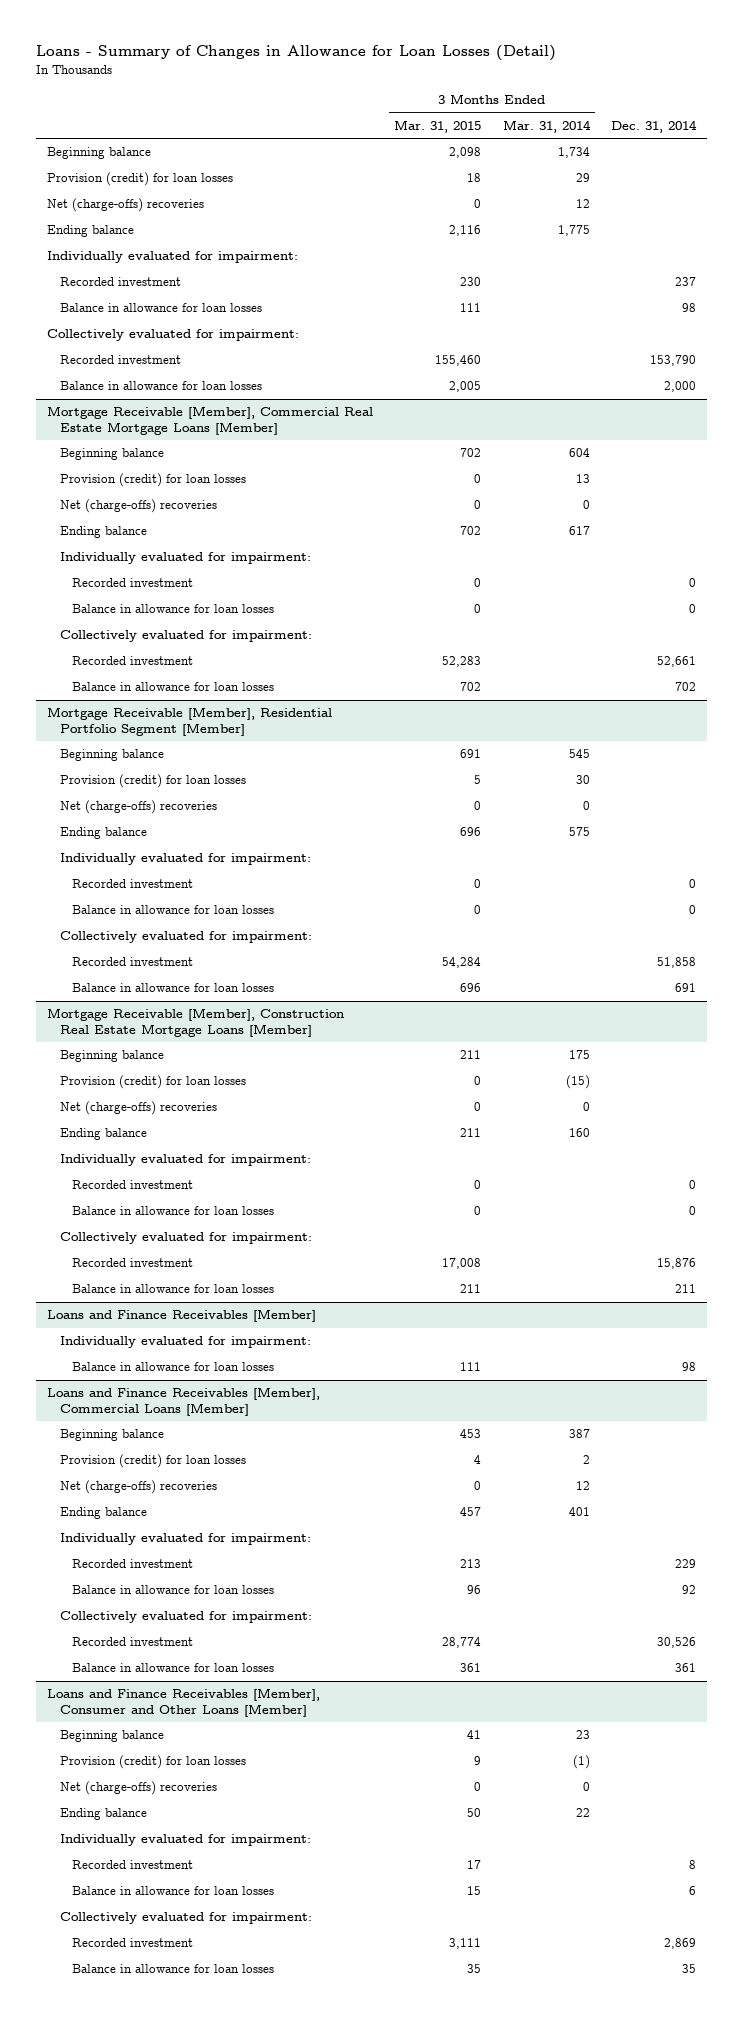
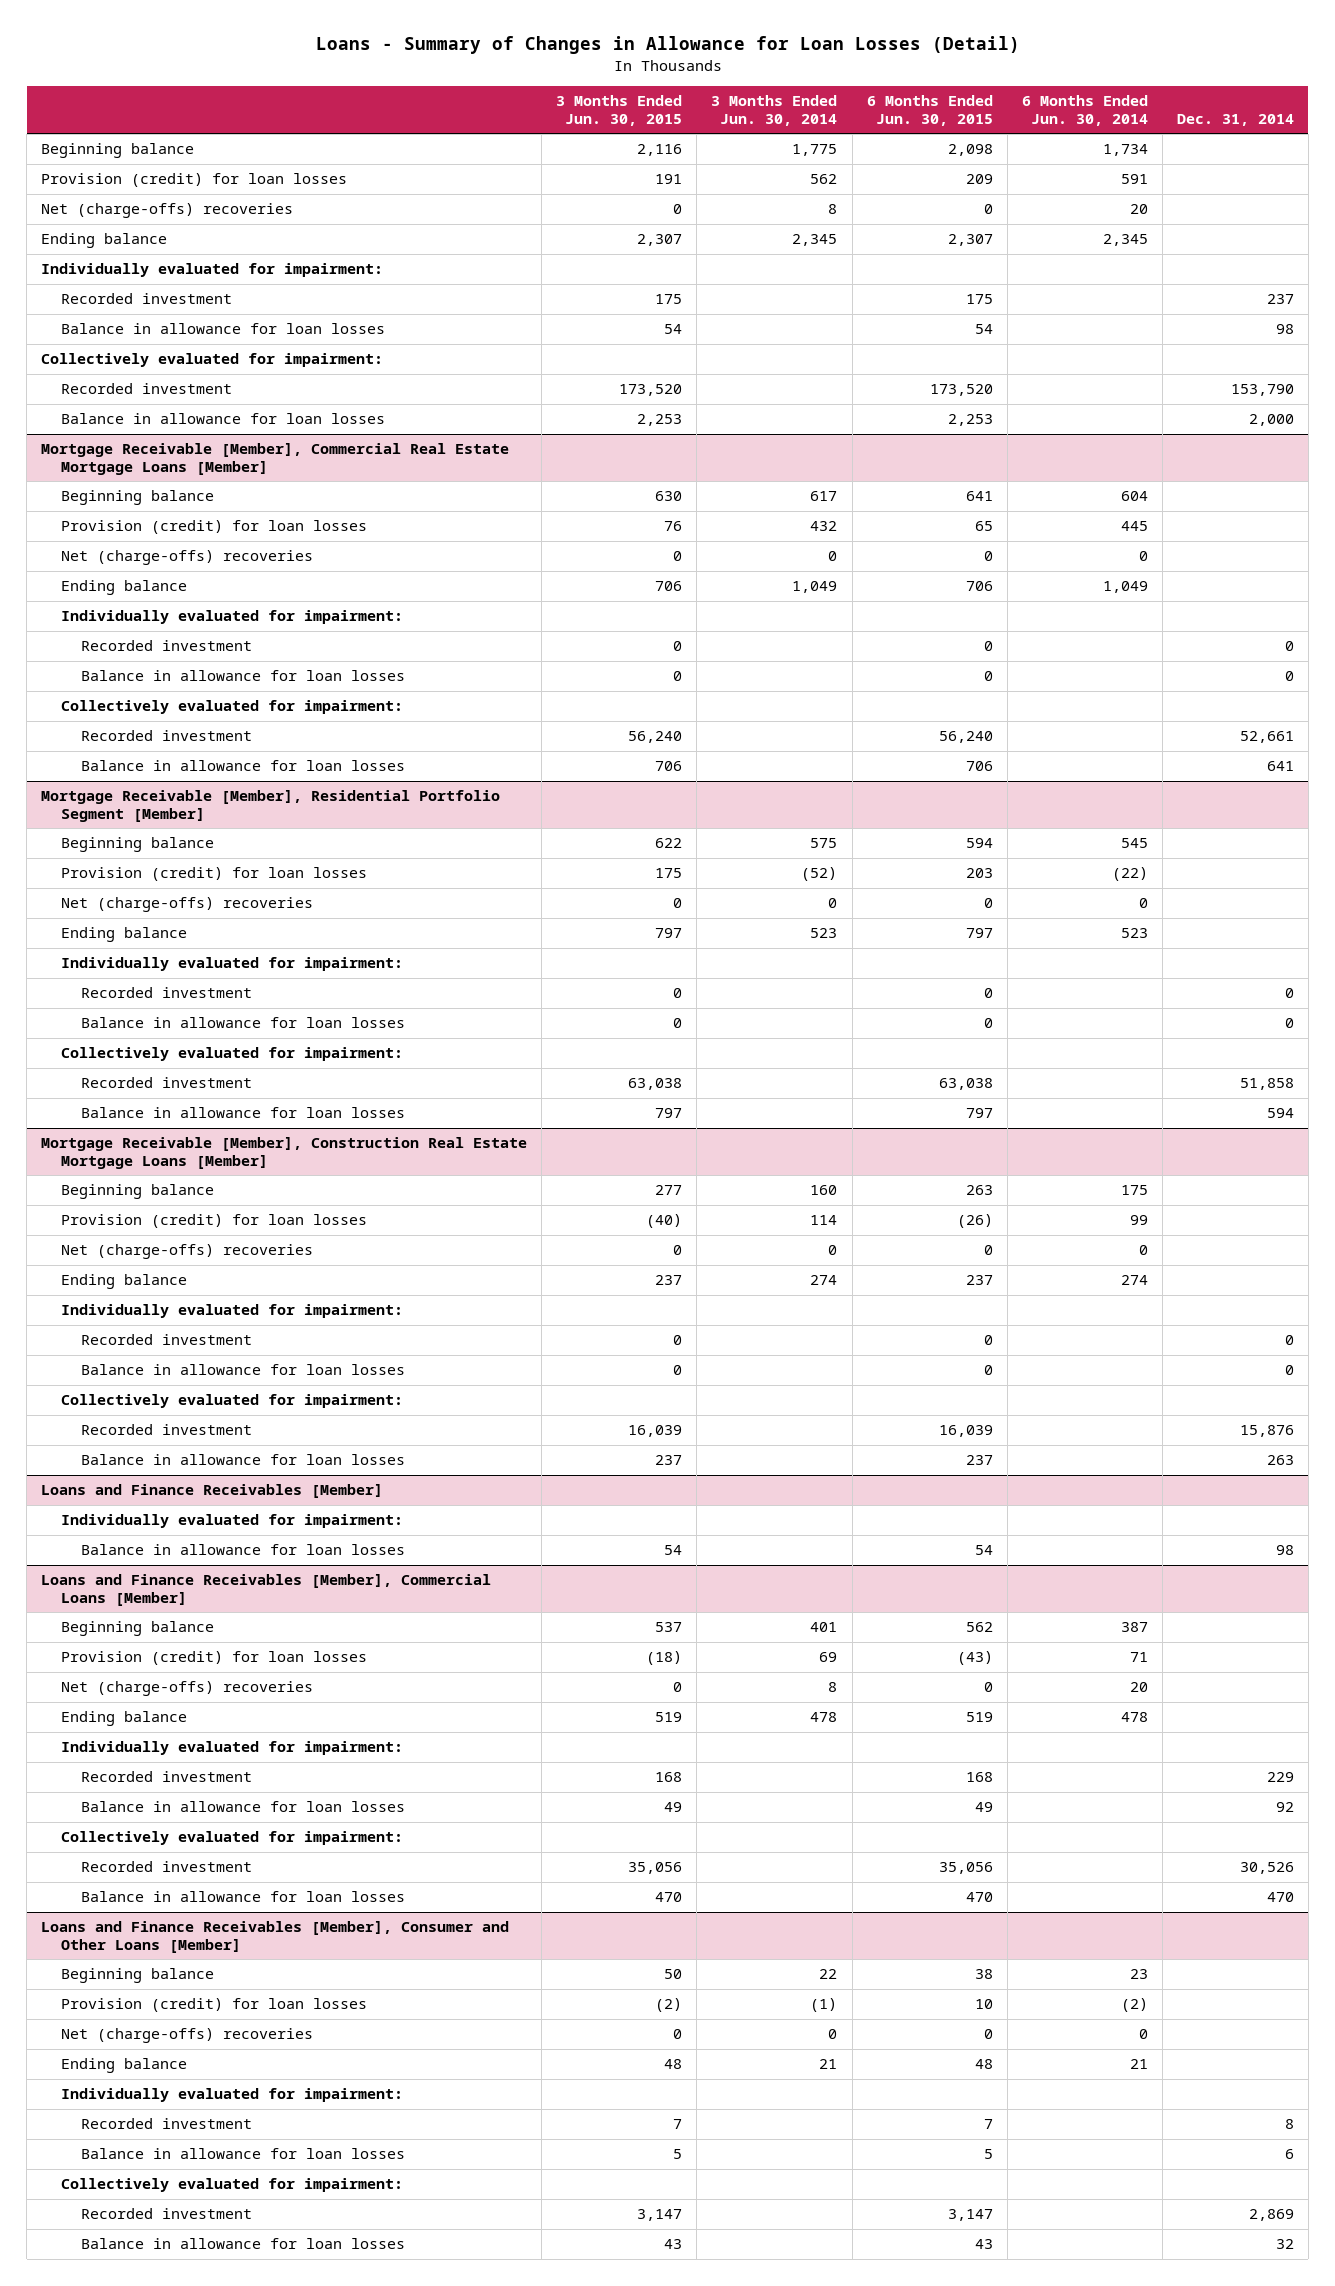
- | 3 Months Ended Mar. 31, 2015 | 3 Months Ended Mar. 31, 2014 | Dec. 31, 2014
+ | 3 Months Ended Jun. 30, 2015 | 3 Months Ended Jun. 30, 2014 | 6 Months Ended Jun. 30, 2015 | 6 Months Ended Jun. 30, 2014 | Dec. 31, 2014
@ Mortgage Receivable [Member], Commercial Real Estate Mortgage Loans [Member]
- Balance in allowance for loan losses | 702 | | 702
+ Balance in allowance for loan losses | 706 | | 706 | | 641
@ Mortgage Receivable [Member], Residential Portfolio Segment [Member]
- Balance in allowance for loan losses | 696 | | 691
+ Balance in allowance for loan losses | 797 | | 797 | | 594
@ Mortgage Receivable [Member], Construction Real Estate Mortgage Loans [Member]
- Balance in allowance for loan losses | 211 | | 211
+ Balance in allowance for loan losses | 237 | | 237 | | 263
@ Loans and Finance Receivables [Member], Commercial Loans [Member]
- Balance in allowance for loan losses | 361 | | 361
+ Balance in allowance for loan losses | 470 | | 470 | | 470
@ Loans and Finance Receivables [Member], Consumer and Other Loans [Member]
- Balance in allowance for loan losses | 35 | | 35
+ Balance in allowance for loan losses | 43 | | 43 | | 32

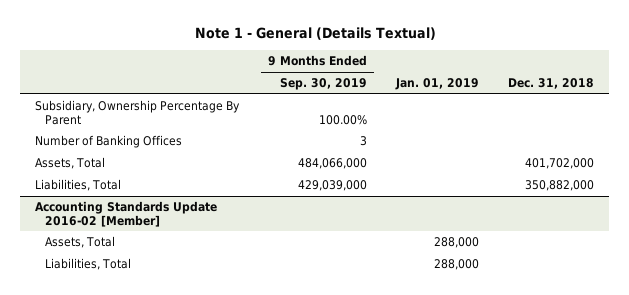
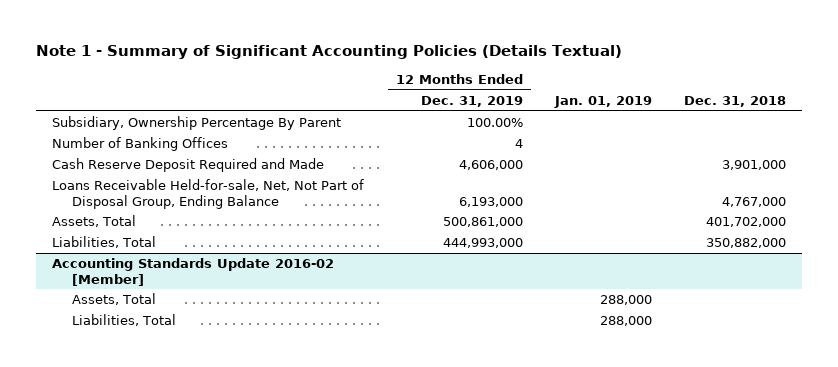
- Note 1 - General (Details Textual)
+ Note 1 - Summary of Significant Accounting Policies (Details Textual)
- | 9 Months Ended Sep. 30, 2019 | Jan. 01, 2019 | Dec. 31, 2018
+ | 12 Months Ended Dec. 31, 2019 | Jan. 01, 2019 | Dec. 31, 2018
+ Cash Reserve Deposit Required and Made | 4,606,000 | | 3,901,000
+ Loans Receivable Held-for-sale, Net, Not Part of Disposal Group, Ending Balance | 6,193,000 | | 4,767,000

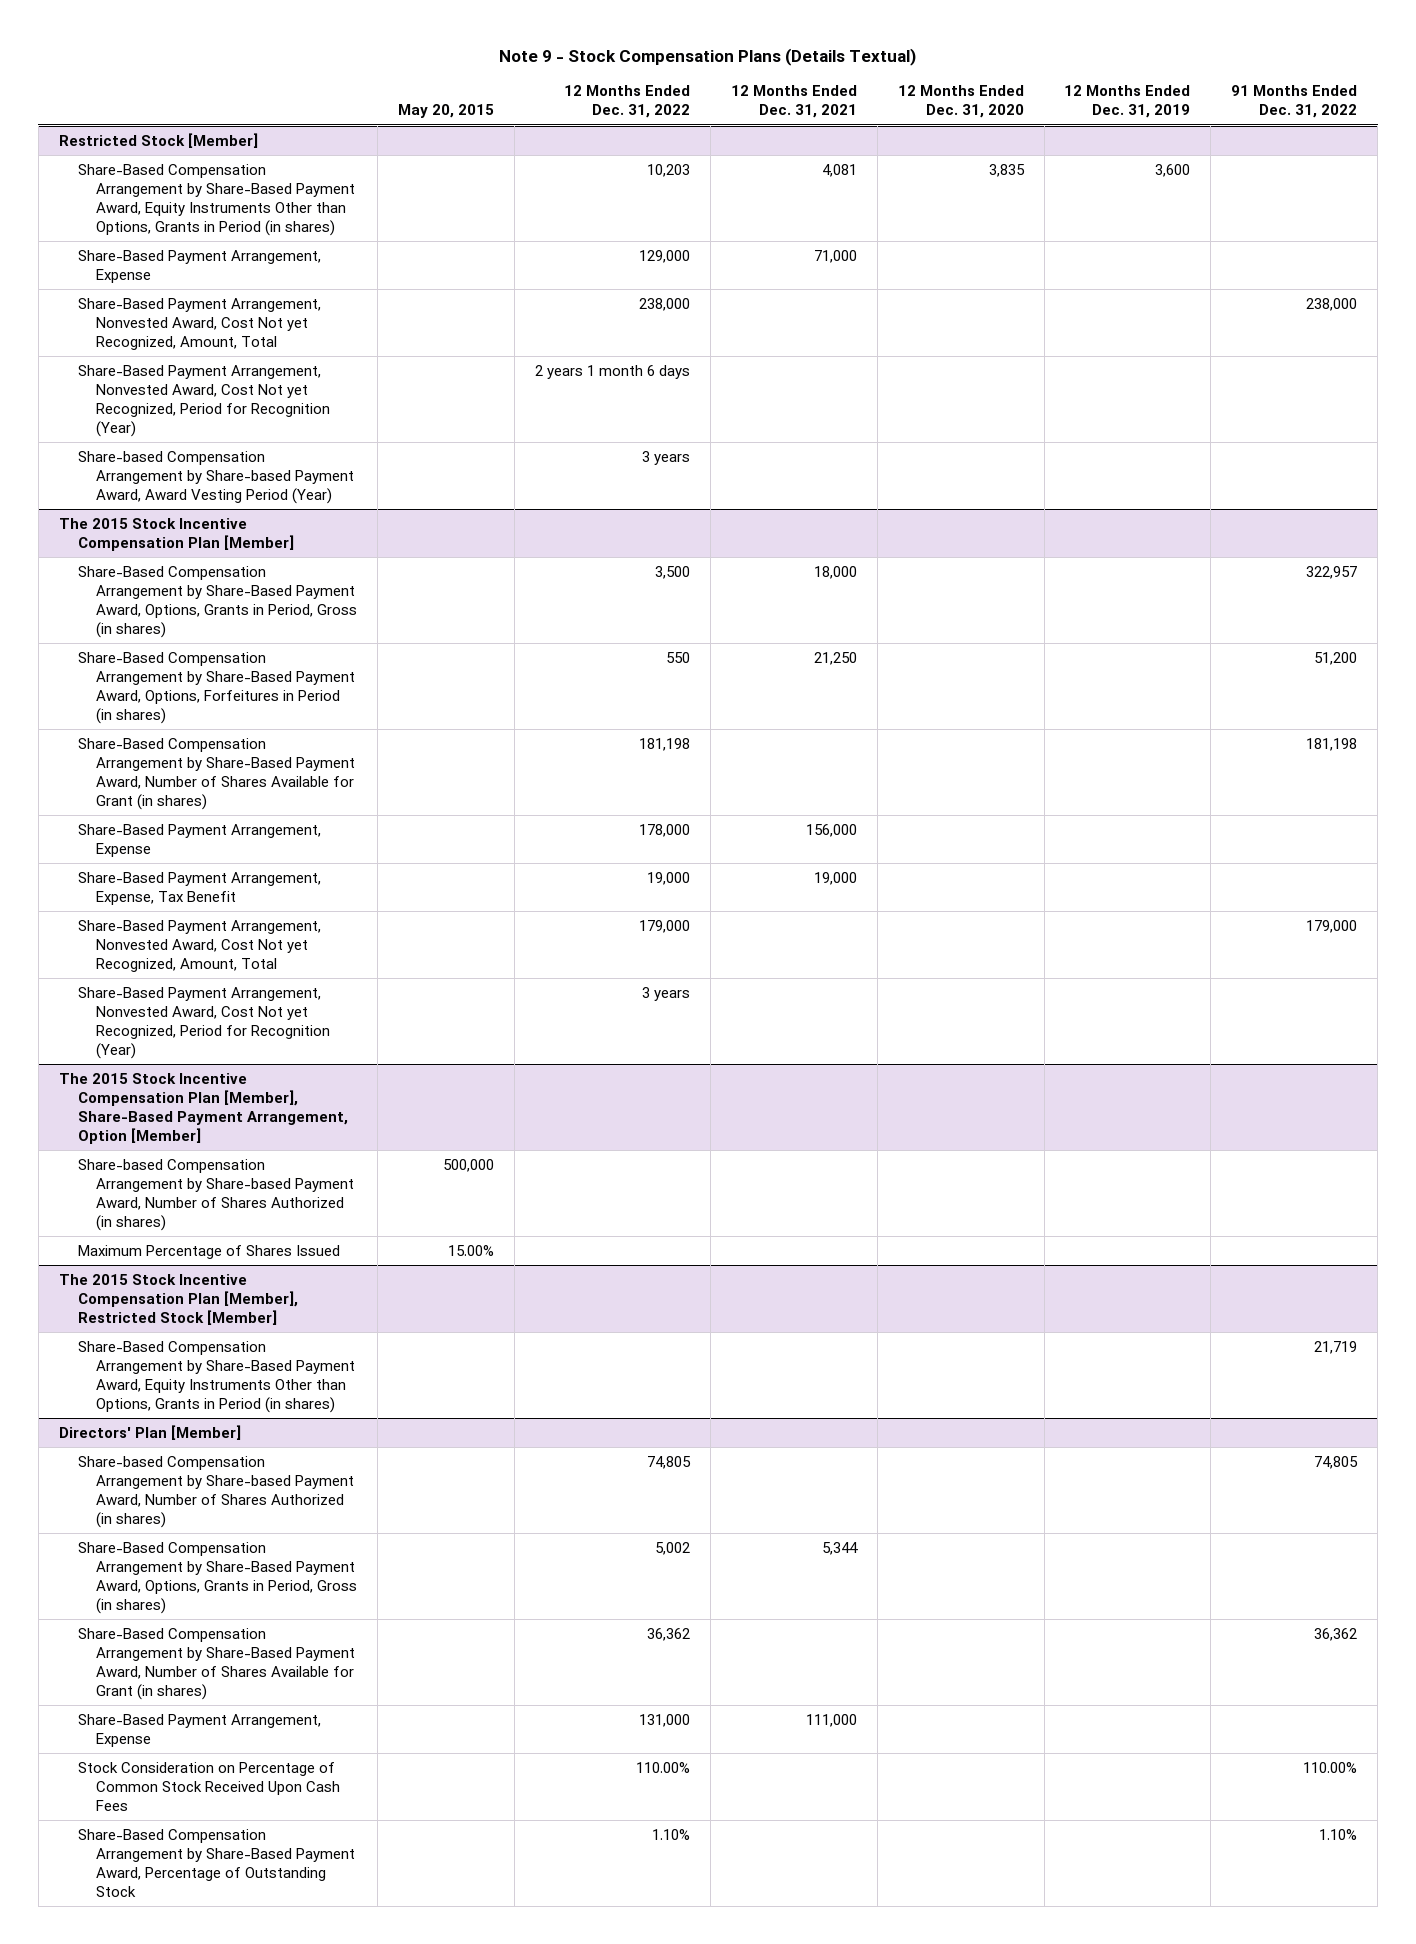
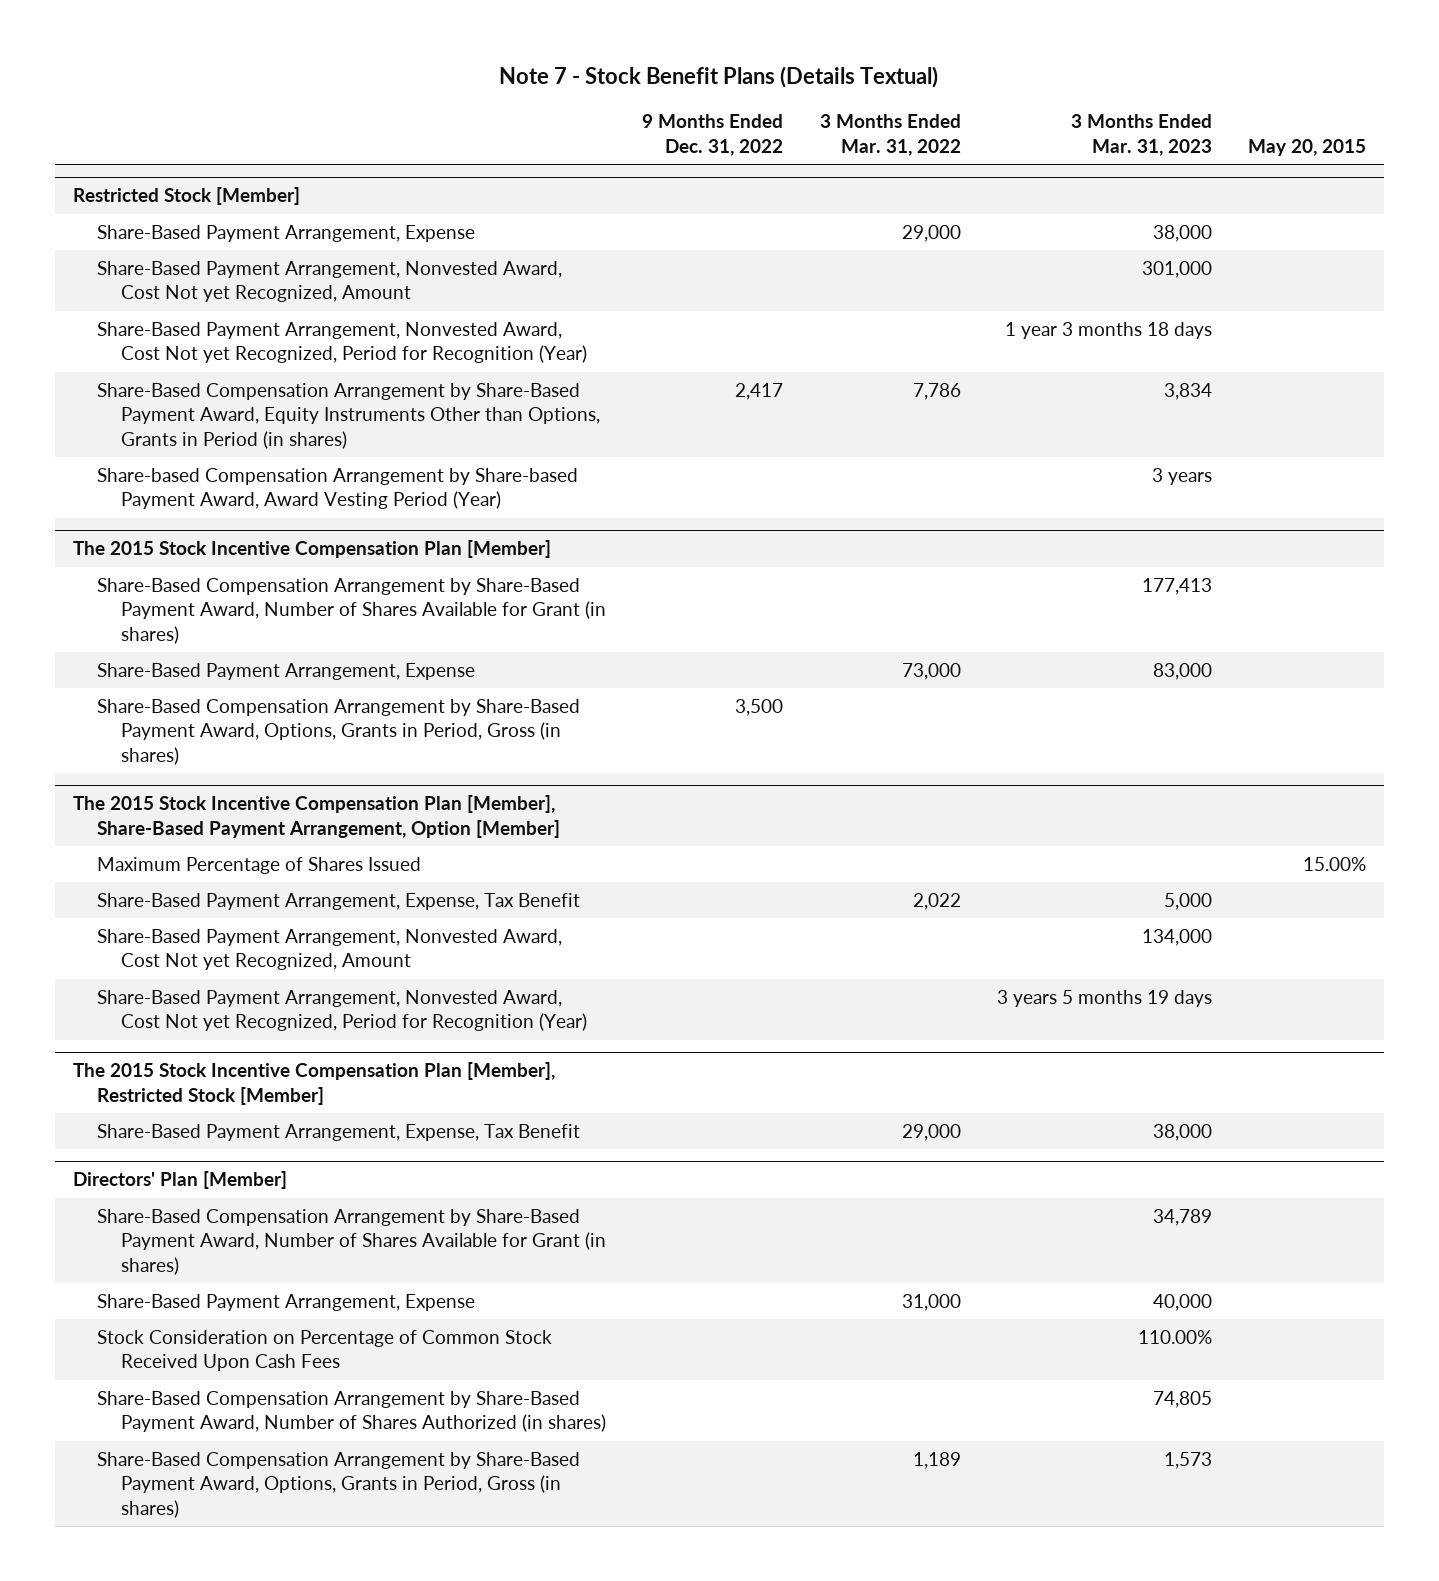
- Note 9 - Stock Compensation Plans (Details Textual)
+ Note 7 - Stock Benefit Plans (Details Textual)
- | May 20, 2015 | 12 Months Ended Dec. 31, 2022 | 12 Months Ended Dec. 31, 2021 | 12 Months Ended Dec. 31, 2020 | 12 Months Ended Dec. 31, 2019 | 91 Months Ended Dec. 31, 2022
+ | 9 Months Ended Dec. 31, 2022 | 3 Months Ended Mar. 31, 2022 | 3 Months Ended Mar. 31, 2023 | May 20, 2015
@ Restricted Stock [Member]
- Share-Based Payment Arrangement, Nonvested Award, Cost Not yet Recognized, Amount, Total | | 238,000 | | | | 238,000
+ Share-Based Payment Arrangement, Nonvested Award, Cost Not yet Recognized, Amount | | | 301,000 |
moved down: Share-Based Compensation Arrangement by Share-Based Payment Award, Equity Instruments Other than Options, Grants in Period (in shares) | 2,417 | 7,786 | 3,834 |
@ The 2015 Stock Incentive Compensation Plan [Member]
- Share-Based Compensation Arrangement by Share-Based Payment Award, Options, Forfeitures in Period (in shares) | | 550 | 21,250 | | | 51,200
- Share-Based Payment Arrangement, Expense, Tax Benefit | | 19,000 | 19,000 | | |
- Share-Based Payment Arrangement, Nonvested Award, Cost Not yet Recognized, Amount, Total | | 179,000 | | | | 179,000
- Share-Based Payment Arrangement, Nonvested Award, Cost Not yet Recognized, Period for Recognition (Year) | | 3 years | | | |
moved down: Share-Based Compensation Arrangement by Share-Based Payment Award, Options, Grants in Period, Gross (in shares) | 3,500 | | |
@ The 2015 Stock Incentive Compensation Plan [Member], Share-Based Payment Arrangement, Option [Member]
- Share-based Compensation Arrangement by Share-based Payment Award, Number of Shares Authorized (in shares) | 500,000 | | | | |
+ Share-Based Payment Arrangement, Expense, Tax Benefit | | 2,022 | 5,000 |
+ Share-Based Payment Arrangement, Nonvested Award, Cost Not yet Recognized, Amount | | | 134,000 |
+ Share-Based Payment Arrangement, Nonvested Award, Cost Not yet Recognized, Period for Recognition (Year) | | | 3 years 5 months 19 days |
@ The 2015 Stock Incentive Compensation Plan [Member], Restricted Stock [Member]
- Share-Based Compensation Arrangement by Share-Based Payment Award, Equity Instruments Other than Options, Grants in Period (in shares) | | | | | | 21,719
+ Share-Based Payment Arrangement, Expense, Tax Benefit | | 29,000 | 38,000 |
@ Directors' Plan [Member]
- Share-based Compensation Arrangement by Share-based Payment Award, Number of Shares Authorized (in shares) | | 74,805 | | | | 74,805
- Share-Based Compensation Arrangement by Share-Based Payment Award, Percentage of Outstanding Stock | | 1.10% | | | | 1.10%
+ Share-Based Compensation Arrangement by Share-Based Payment Award, Number of Shares Authorized (in shares) | | | 74,805 |
moved down: Share-Based Compensation Arrangement by Share-Based Payment Award, Options, Grants in Period, Gross (in shares) | | 1,189 | 1,573 |

